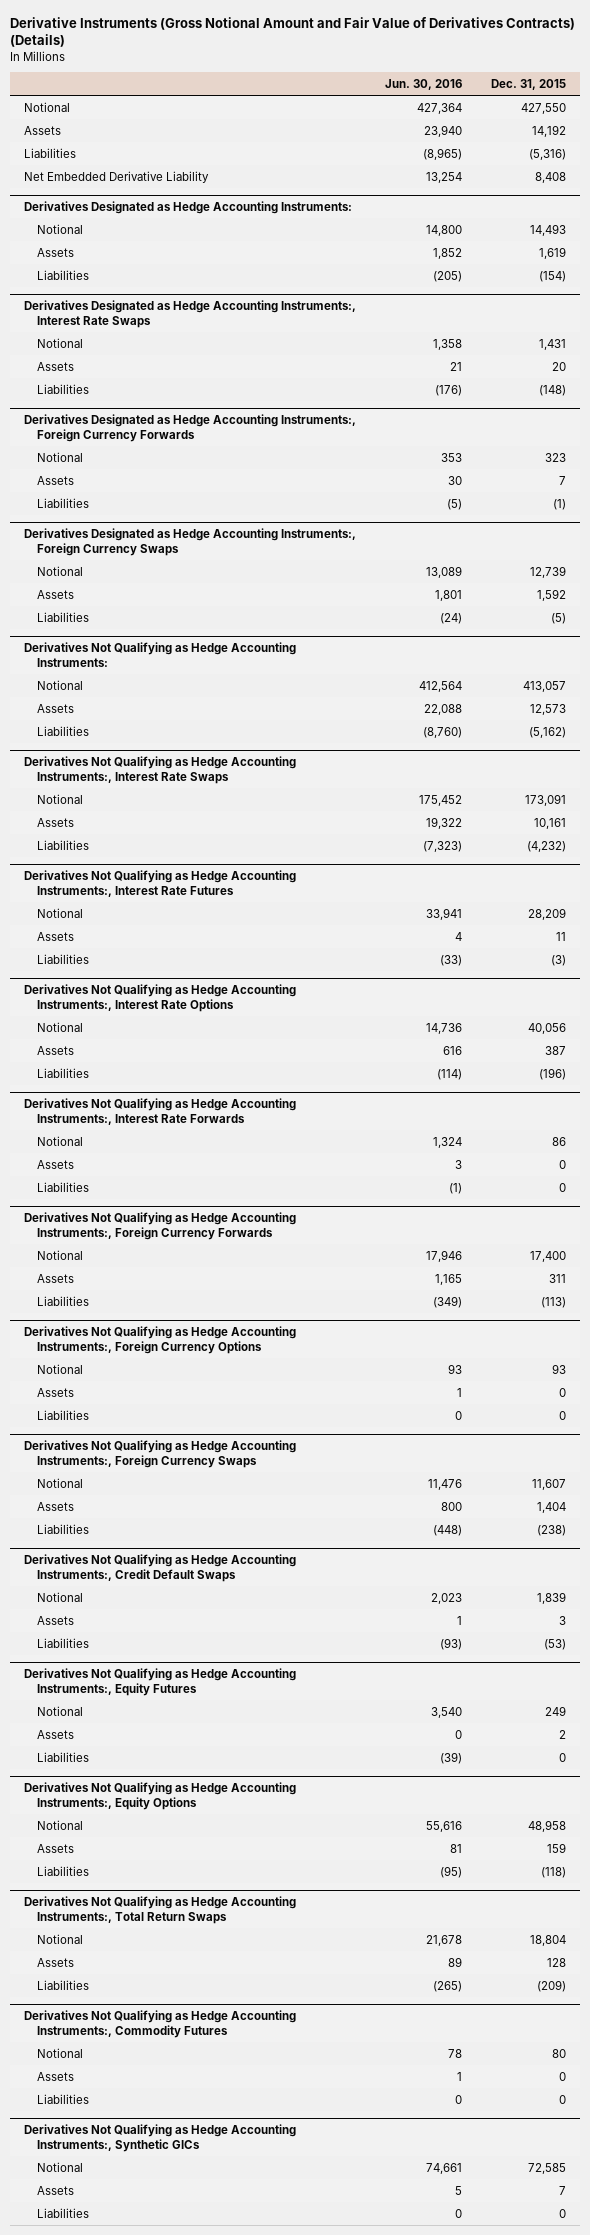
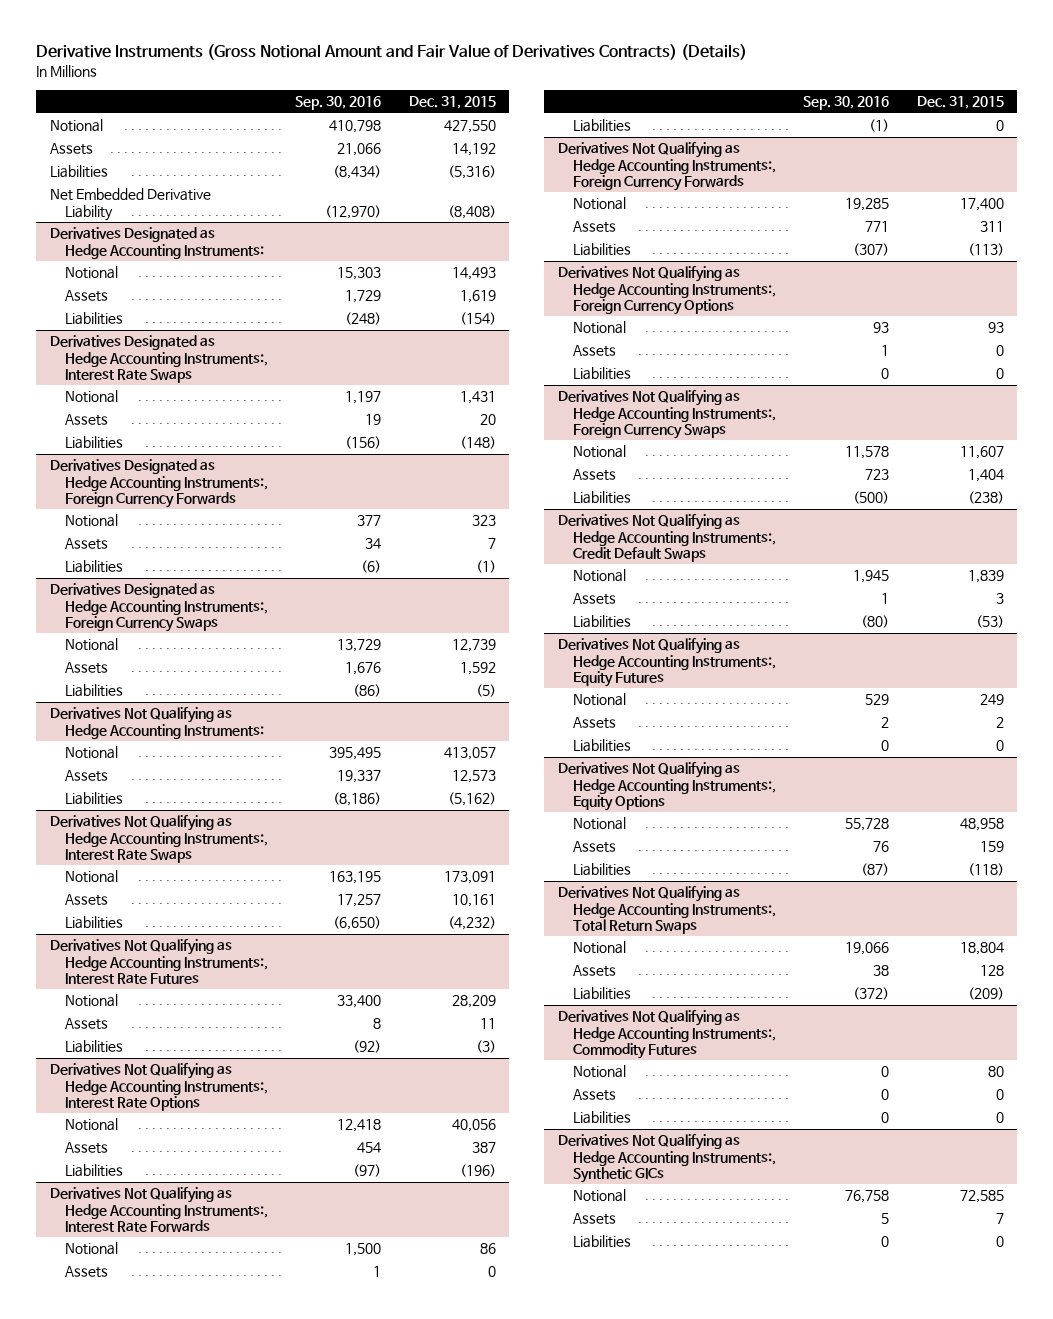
- | Jun. 30, 2016 | Dec. 31, 2015
+ | Sep. 30, 2016 | Dec. 31, 2015
- Net Embedded Derivative Liability | 13,254 | 8,408
+ Net Embedded Derivative Liability | (12,970) | (8,408)

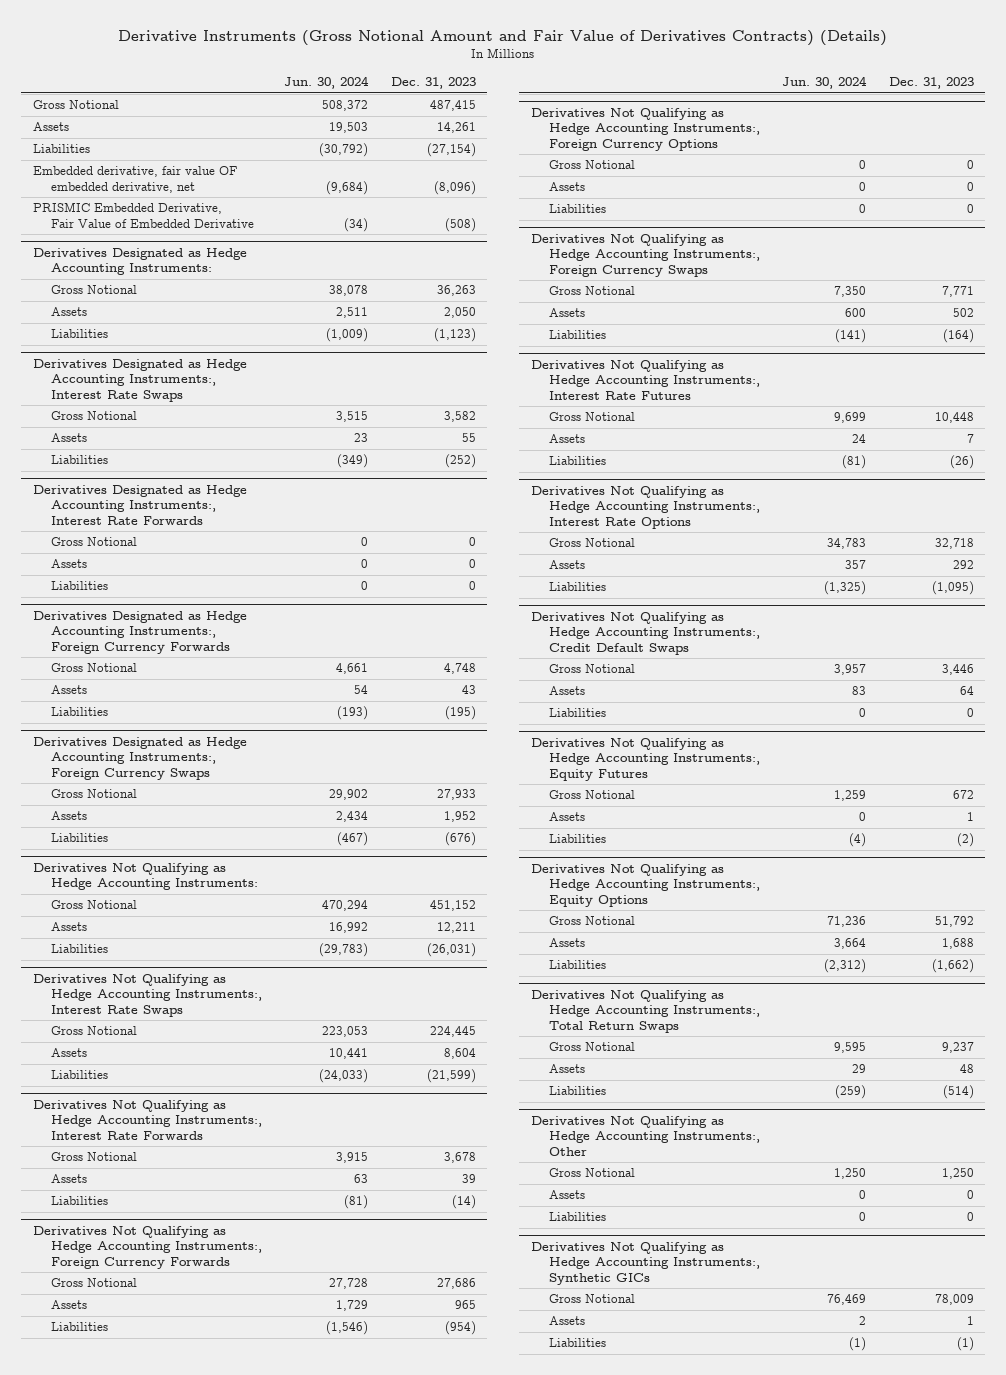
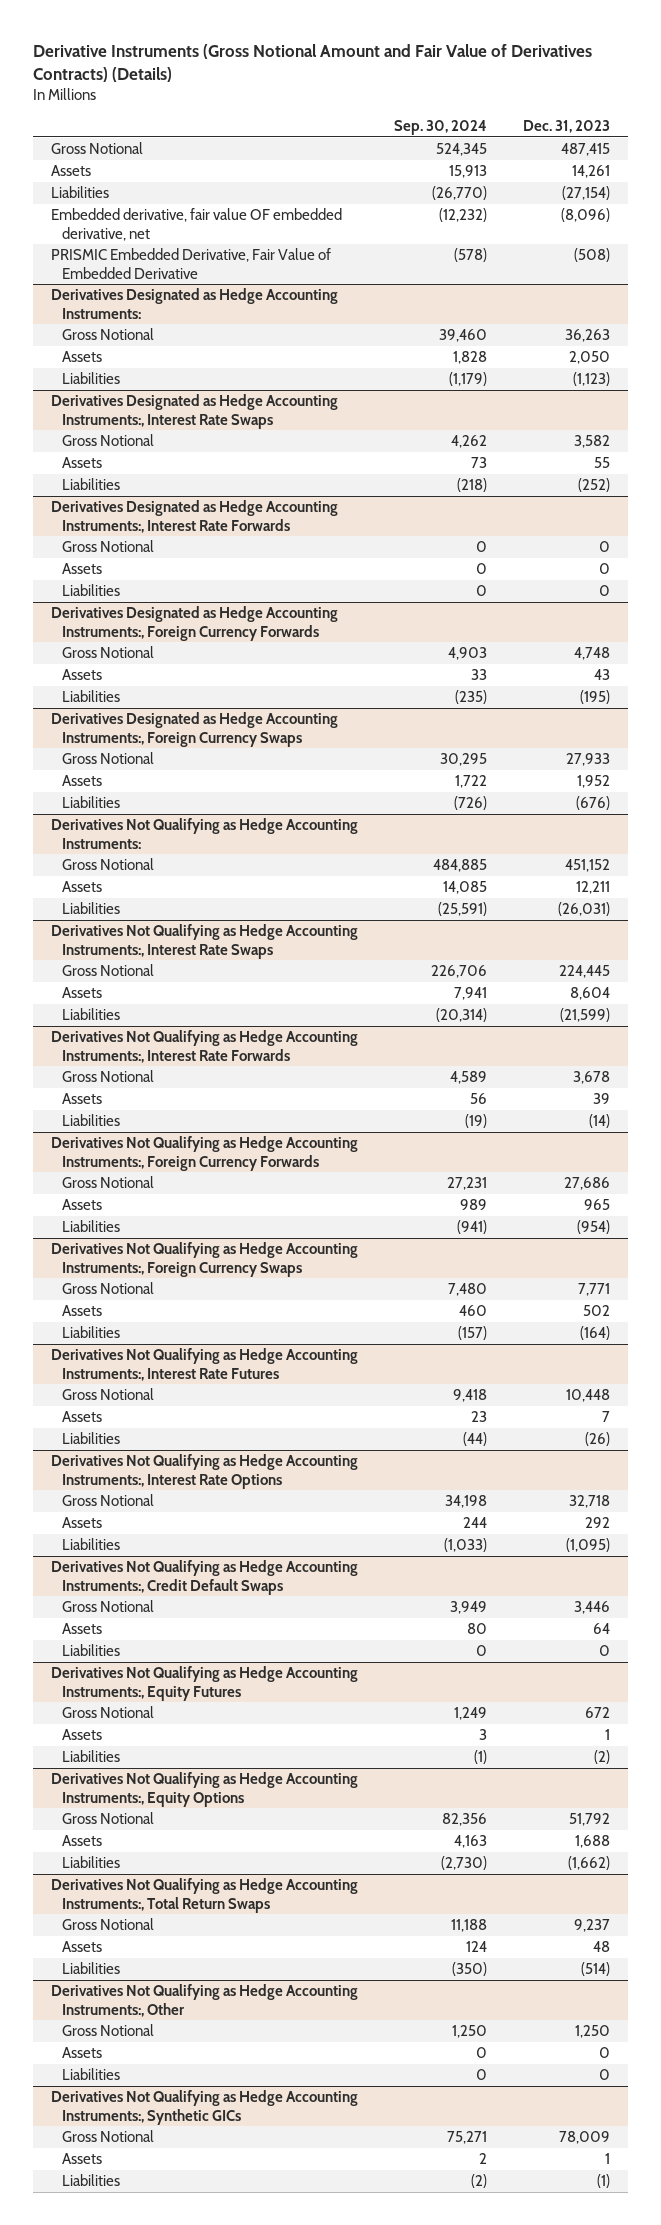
- | Jun. 30, 2024 | Dec. 31, 2023
+ | Sep. 30, 2024 | Dec. 31, 2023
- Derivatives Not Qualifying as Hedge Accounting Instruments:, Foreign Currency Options
- Gross Notional | 0 | 0
- Assets | 0 | 0
- Liabilities | 0 | 0

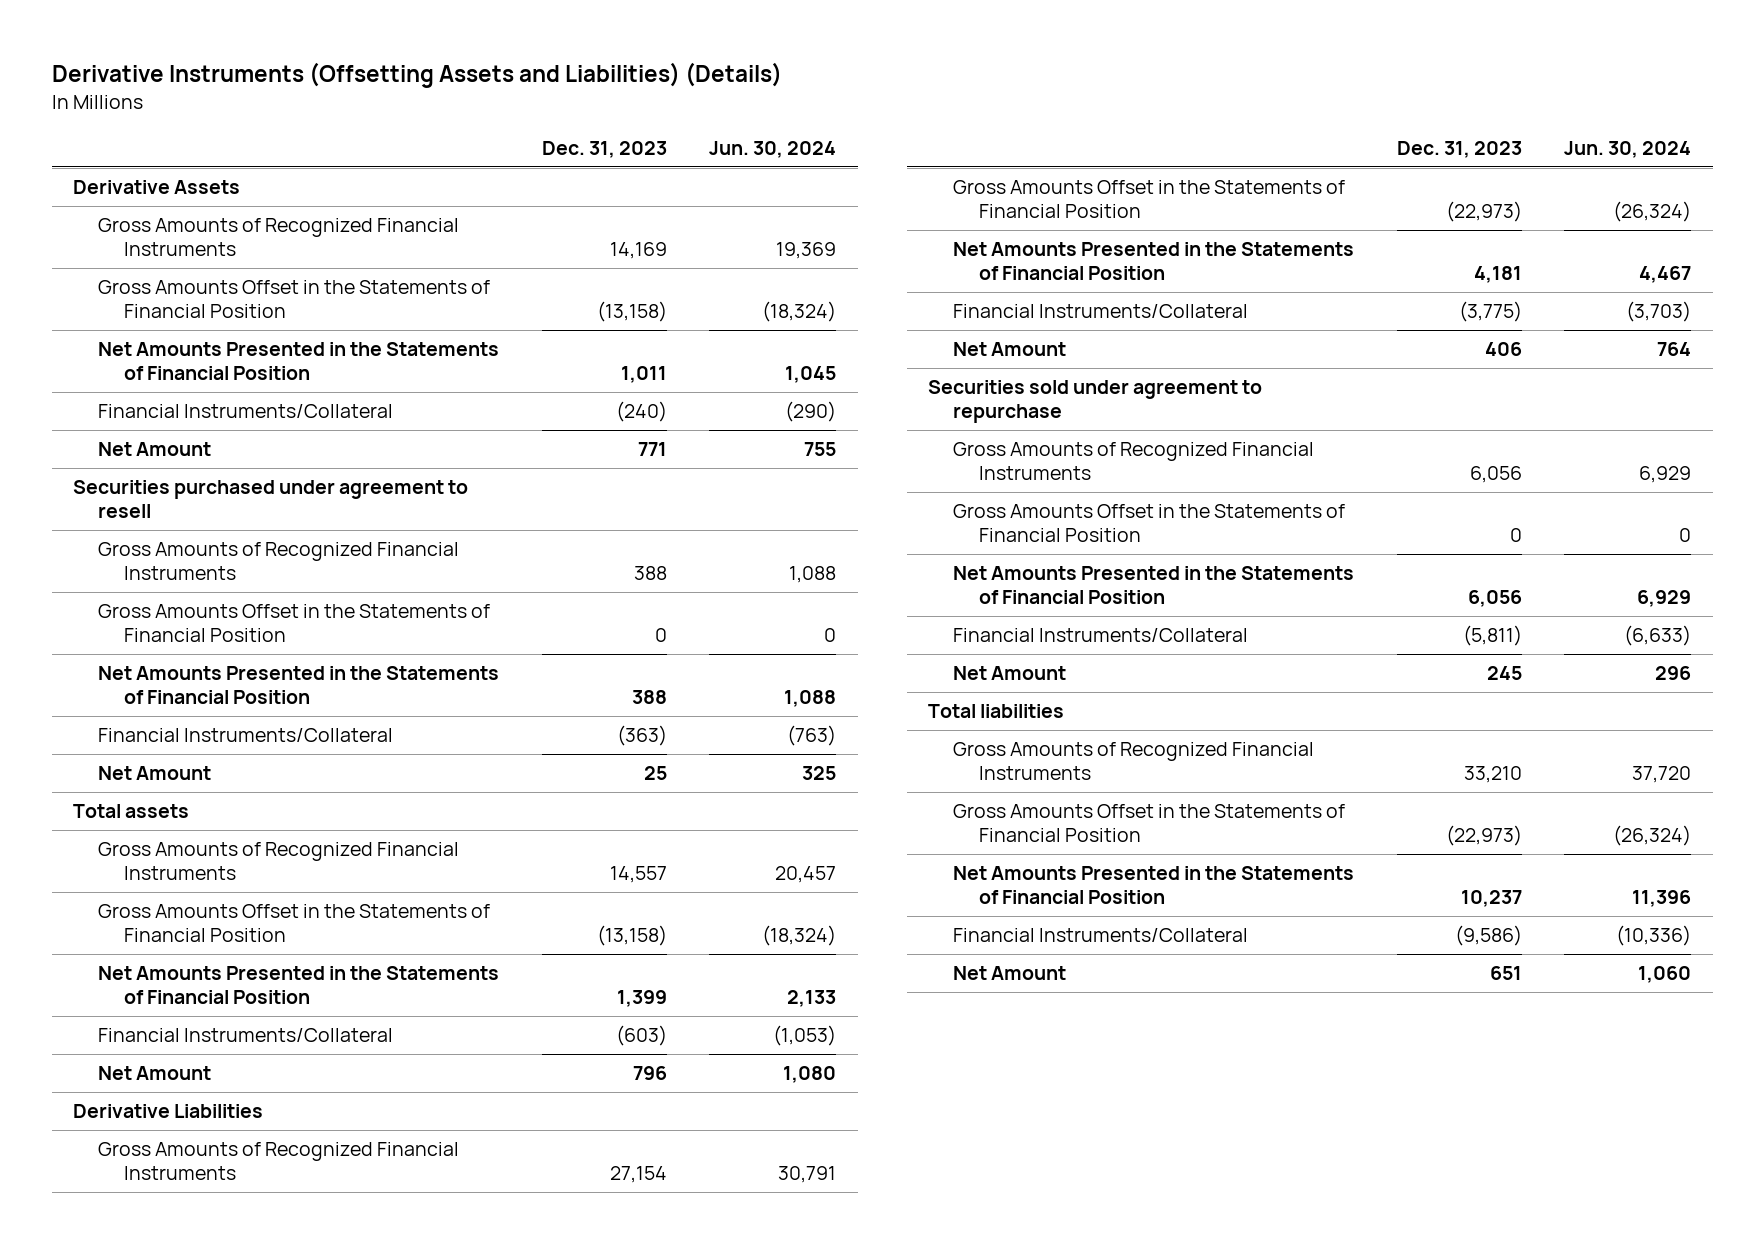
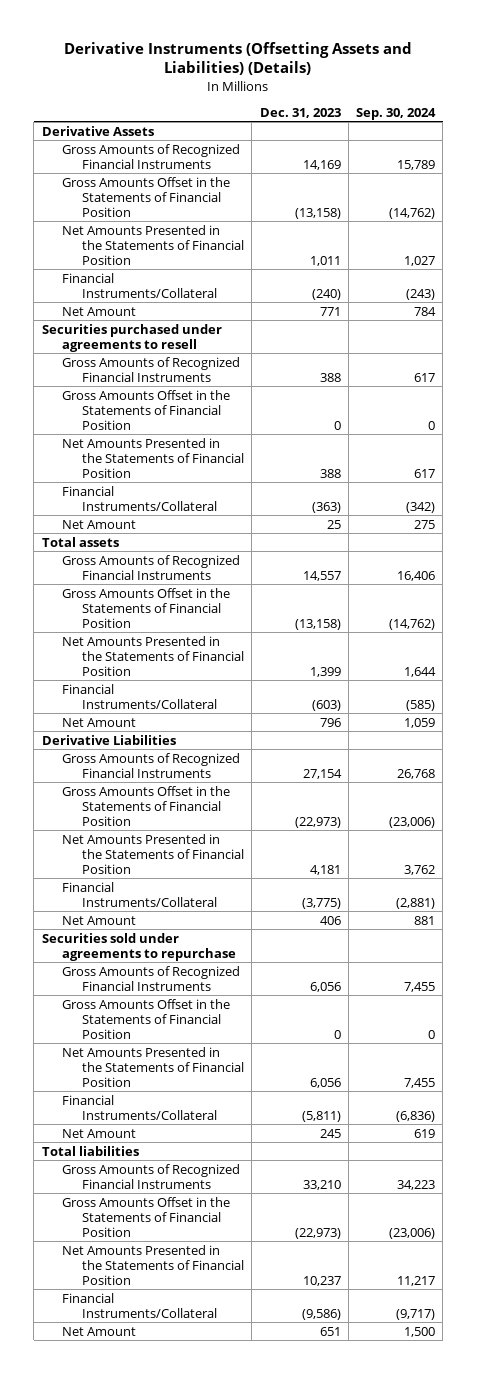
- | Dec. 31, 2023 | Jun. 30, 2024
+ | Dec. 31, 2023 | Sep. 30, 2024
- Securities purchased under agreement to resell
+ Securities purchased under agreements to resell
- Securities sold under agreement to repurchase
+ Securities sold under agreements to repurchase

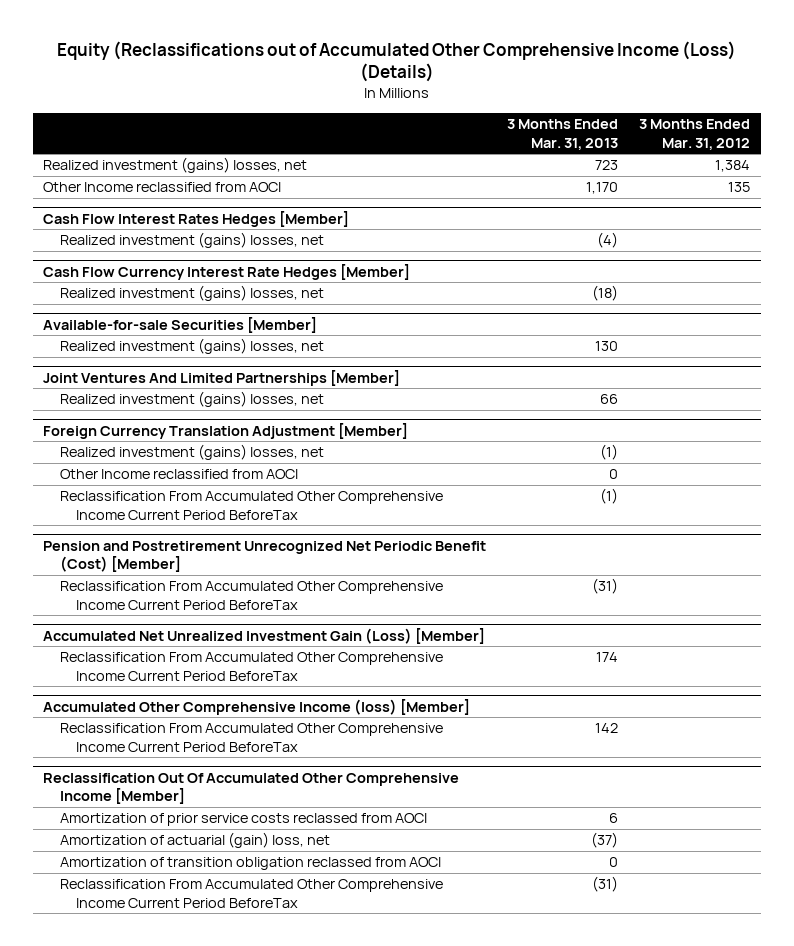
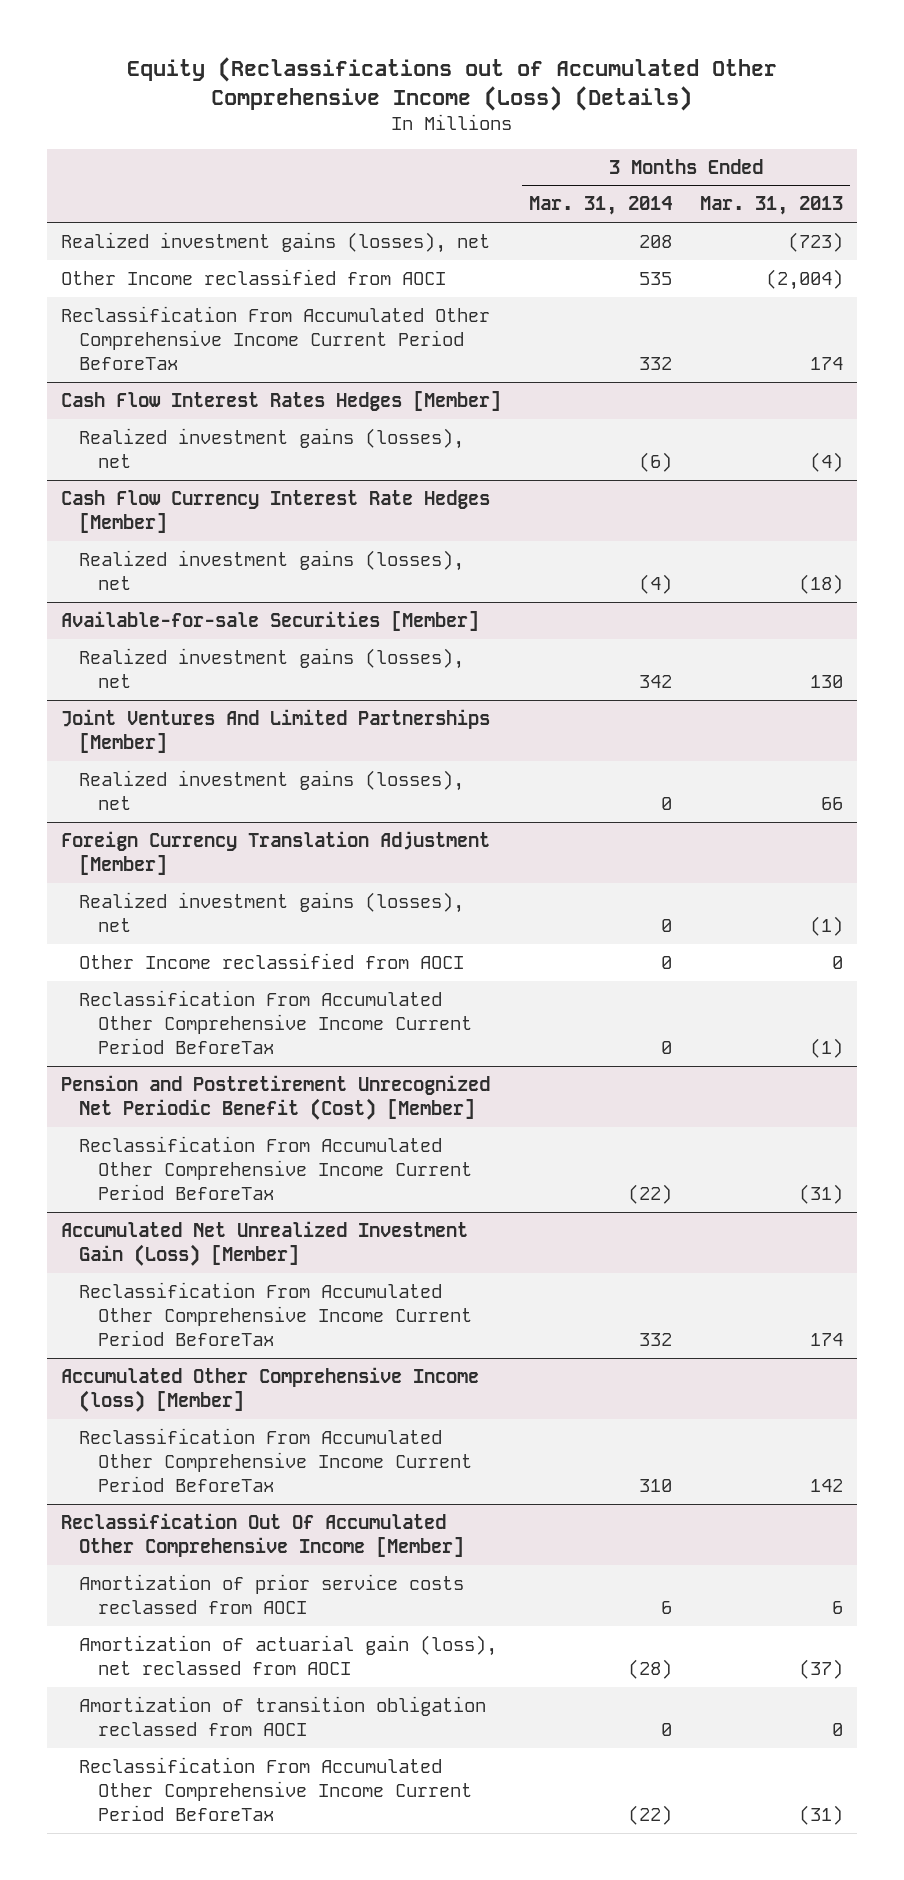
- | 3 Months Ended Mar. 31, 2013 | 3 Months Ended Mar. 31, 2012
+ | 3 Months Ended Mar. 31, 2014 | 3 Months Ended Mar. 31, 2013
- Realized investment (gains) losses, net | 723 | 1,384
- Other Income reclassified from AOCI | 1,170 | 135
+ Realized investment gains (losses), net | 208 | (723)
+ Other Income reclassified from AOCI | 535 | (2,004)
+ Reclassification From Accumulated Other Comprehensive Income Current Period BeforeTax | 332 | 174
@ Cash Flow Interest Rates Hedges [Member]
- Realized investment (gains) losses, net | (4) |
+ Realized investment gains (losses), net | (6) | (4)
@ Cash Flow Currency Interest Rate Hedges [Member]
- Realized investment (gains) losses, net | (18) |
+ Realized investment gains (losses), net | (4) | (18)
@ Available-for-sale Securities [Member]
- Realized investment (gains) losses, net | 130 |
+ Realized investment gains (losses), net | 342 | 130
@ Joint Ventures And Limited Partnerships [Member]
- Realized investment (gains) losses, net | 66 |
+ Realized investment gains (losses), net | 0 | 66
@ Foreign Currency Translation Adjustment [Member]
- Realized investment (gains) losses, net | (1) |
+ Realized investment gains (losses), net | 0 | (1)
@ Reclassification Out Of Accumulated Other Comprehensive Income [Member]
- Amortization of actuarial (gain) loss, net | (37) |
+ Amortization of actuarial gain (loss), net reclassed from AOCI | (28) | (37)

